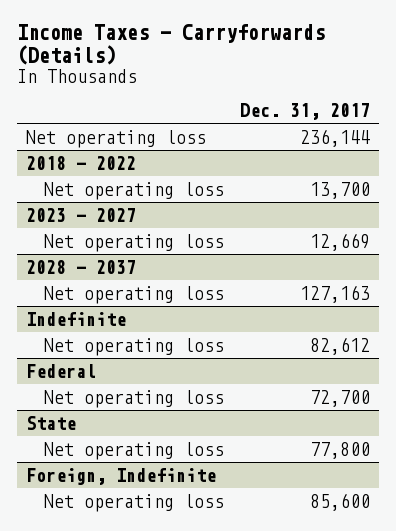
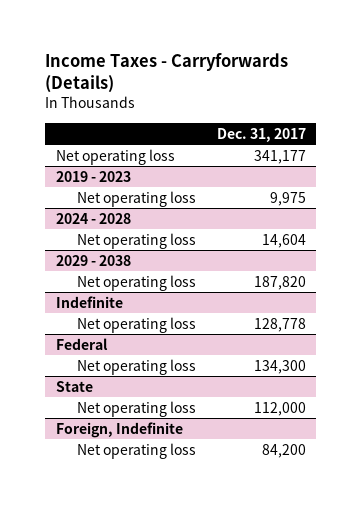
- Net operating loss | 236,144
- 2018 - 2022
- Net operating loss | 13,700
- 2023 - 2027
- Net operating loss | 12,669
- 2028 - 2037
- Net operating loss | 127,163
+ Net operating loss | 341,177
+ 2019 - 2023
+ Net operating loss | 9,975
+ 2024 - 2028
+ Net operating loss | 14,604
+ 2029 - 2038
+ Net operating loss | 187,820
@ Indefinite
- Net operating loss | 82,612
+ Net operating loss | 128,778
@ Federal
- Net operating loss | 72,700
+ Net operating loss | 134,300
@ State
- Net operating loss | 77,800
+ Net operating loss | 112,000
@ Foreign, Indefinite
- Net operating loss | 85,600
+ Net operating loss | 84,200

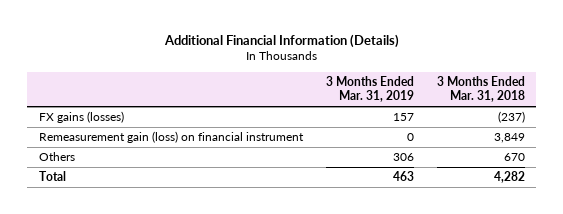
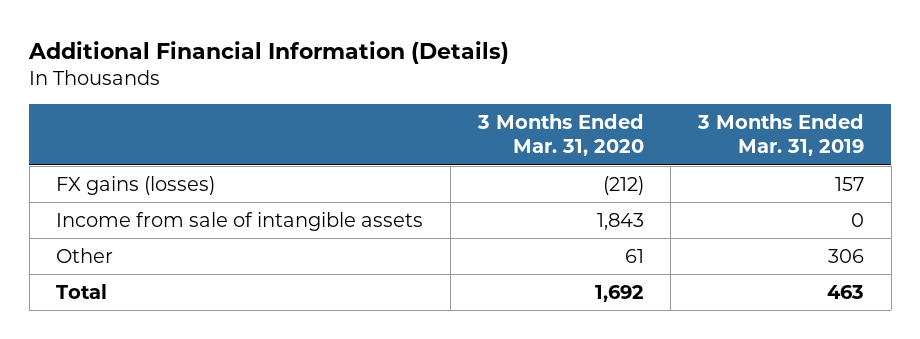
- | 3 Months Ended Mar. 31, 2019 | 3 Months Ended Mar. 31, 2018
+ | 3 Months Ended Mar. 31, 2020 | 3 Months Ended Mar. 31, 2019
- Remeasurement gain (loss) on financial instrument | 0 | 3,849
- Others | 306 | 670
+ Income from sale of intangible assets | 1,843 | 0
+ Other | 61 | 306

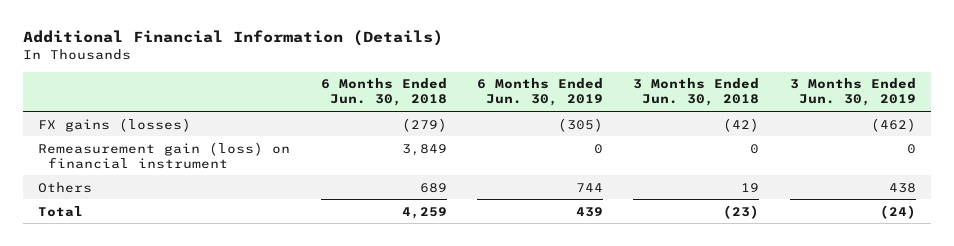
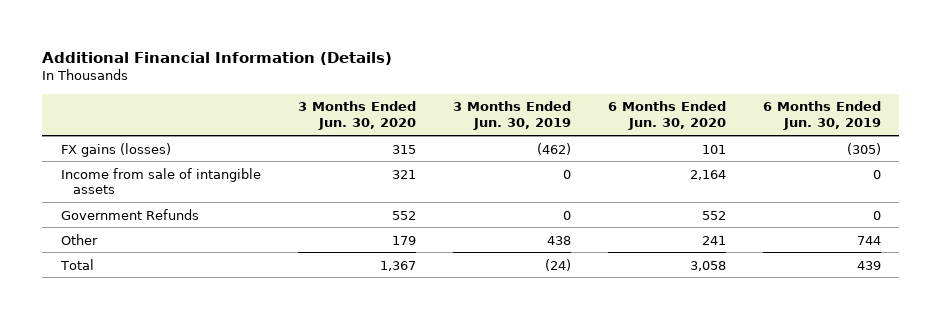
- | 6 Months Ended Jun. 30, 2018 | 6 Months Ended Jun. 30, 2019 | 3 Months Ended Jun. 30, 2018 | 3 Months Ended Jun. 30, 2019
+ | 3 Months Ended Jun. 30, 2020 | 3 Months Ended Jun. 30, 2019 | 6 Months Ended Jun. 30, 2020 | 6 Months Ended Jun. 30, 2019
- Remeasurement gain (loss) on financial instrument | 3,849 | 0 | 0 | 0
- Others | 689 | 744 | 19 | 438
+ Income from sale of intangible assets | 321 | 0 | 2,164 | 0
+ Government Refunds | 552 | 0 | 552 | 0
+ Other | 179 | 438 | 241 | 744

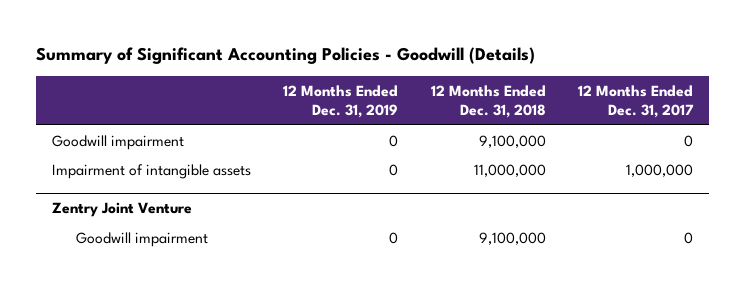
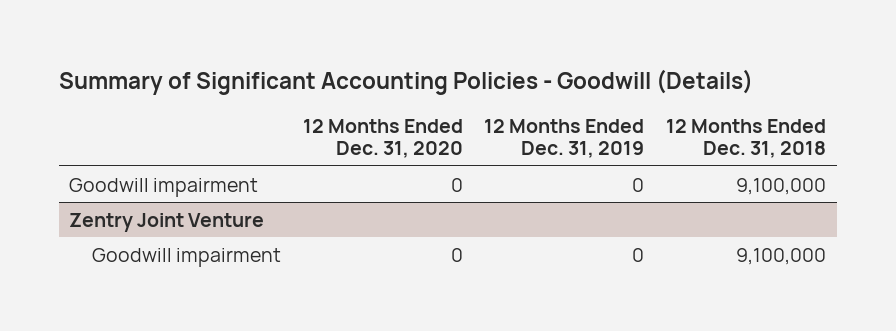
- | 12 Months Ended Dec. 31, 2019 | 12 Months Ended Dec. 31, 2018 | 12 Months Ended Dec. 31, 2017
+ | 12 Months Ended Dec. 31, 2020 | 12 Months Ended Dec. 31, 2019 | 12 Months Ended Dec. 31, 2018
- Impairment of intangible assets | 0 | 11,000,000 | 1,000,000

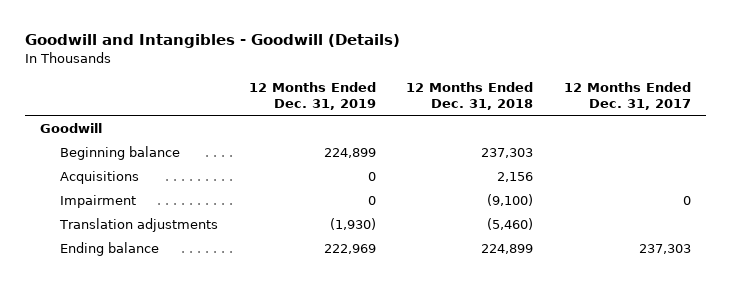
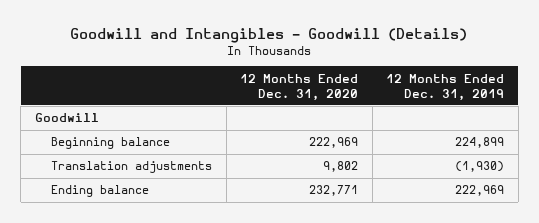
- | 12 Months Ended Dec. 31, 2019 | 12 Months Ended Dec. 31, 2018 | 12 Months Ended Dec. 31, 2017
+ | 12 Months Ended Dec. 31, 2020 | 12 Months Ended Dec. 31, 2019
- Acquisitions | 0 | 2,156 |
- Impairment | 0 | (9,100) | 0

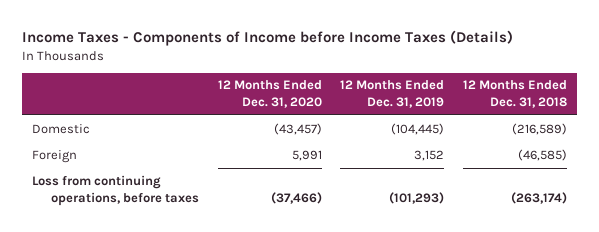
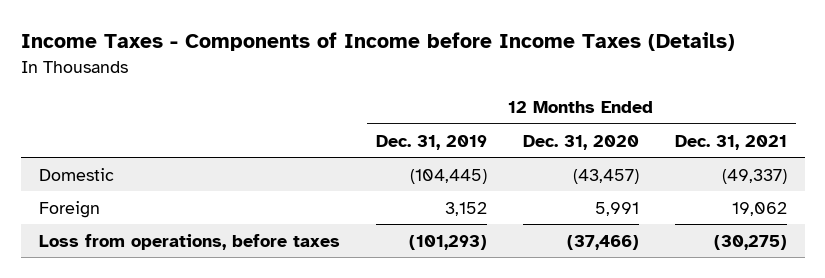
- | 12 Months Ended Dec. 31, 2020 | 12 Months Ended Dec. 31, 2019 | 12 Months Ended Dec. 31, 2018
+ | 12 Months Ended Dec. 31, 2019 | 12 Months Ended Dec. 31, 2020 | 12 Months Ended Dec. 31, 2021
- Loss from continuing operations, before taxes | (37,466) | (101,293) | (263,174)
+ Loss from operations, before taxes | (101,293) | (37,466) | (30,275)

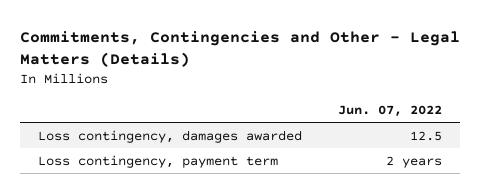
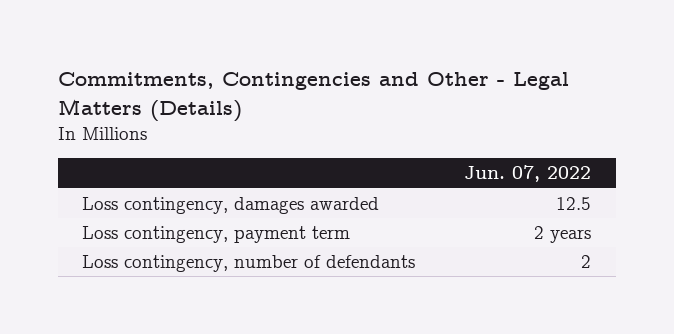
+ Loss contingency, number of defendants | 2

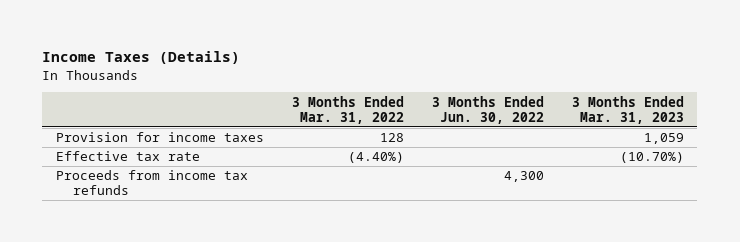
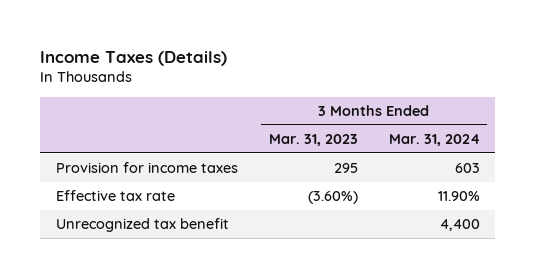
- | 3 Months Ended Mar. 31, 2022 | 3 Months Ended Jun. 30, 2022 | 3 Months Ended Mar. 31, 2023
+ | 3 Months Ended Mar. 31, 2023 | 3 Months Ended Mar. 31, 2024
- Provision for income taxes | 128 | | 1,059
- Effective tax rate | (4.40%) | | (10.70%)
- Proceeds from income tax refunds | | 4,300 |
+ Provision for income taxes | 295 | 603
+ Effective tax rate | (3.60%) | 11.90%
+ Unrecognized tax benefit | | 4,400

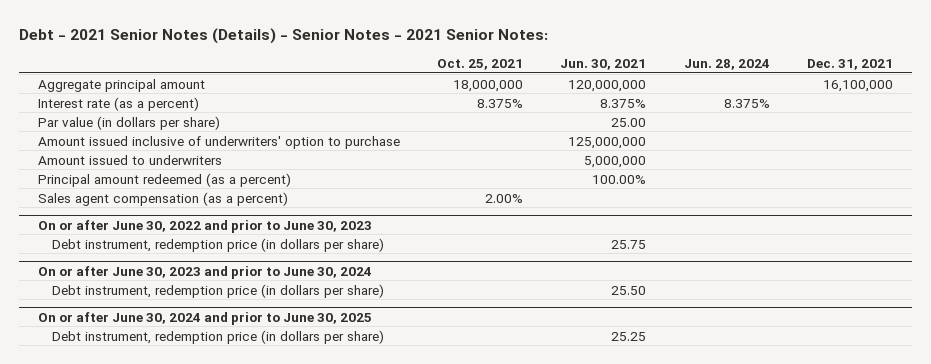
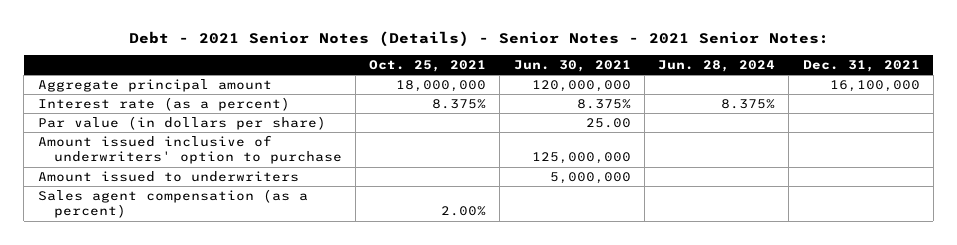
- Principal amount redeemed (as a percent) | | 100.00% | |
- On or after June 30, 2022 and prior to June 30, 2023
- Debt instrument, redemption price (in dollars per share) | | 25.75 | |
- On or after June 30, 2023 and prior to June 30, 2024
- Debt instrument, redemption price (in dollars per share) | | 25.50 | |
- On or after June 30, 2024 and prior to June 30, 2025
- Debt instrument, redemption price (in dollars per share) | | 25.25 | |

